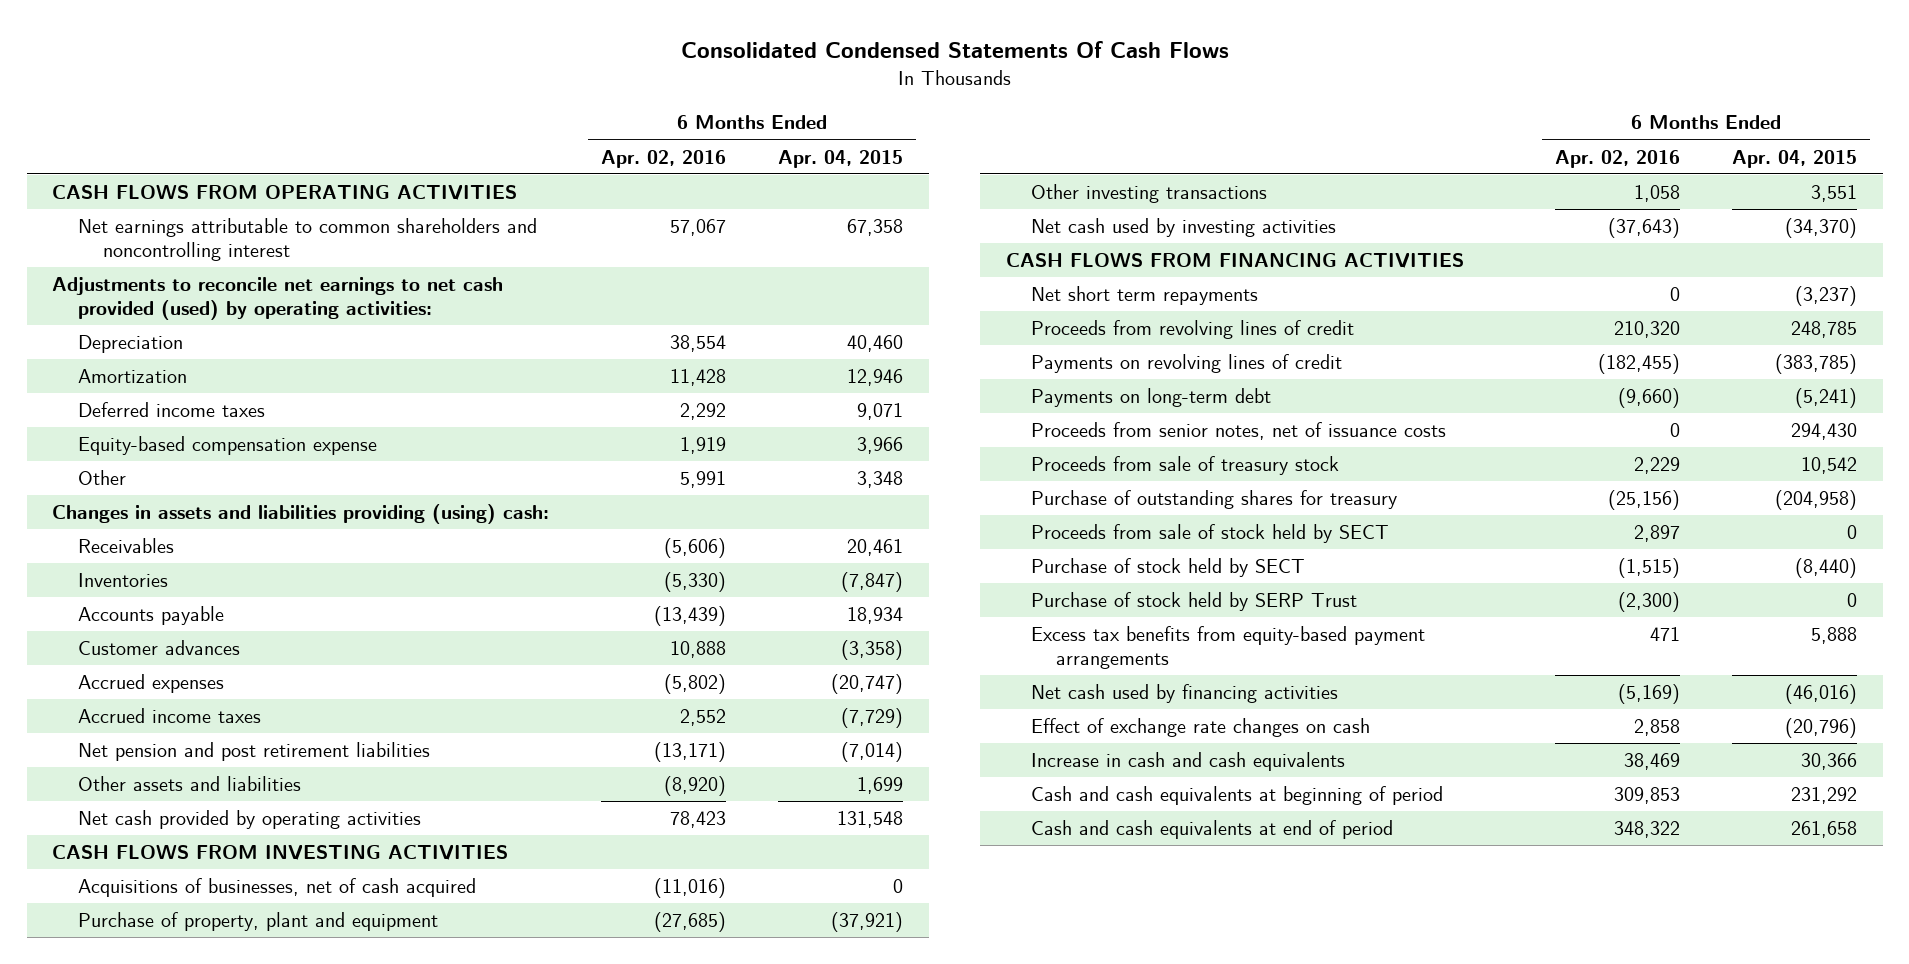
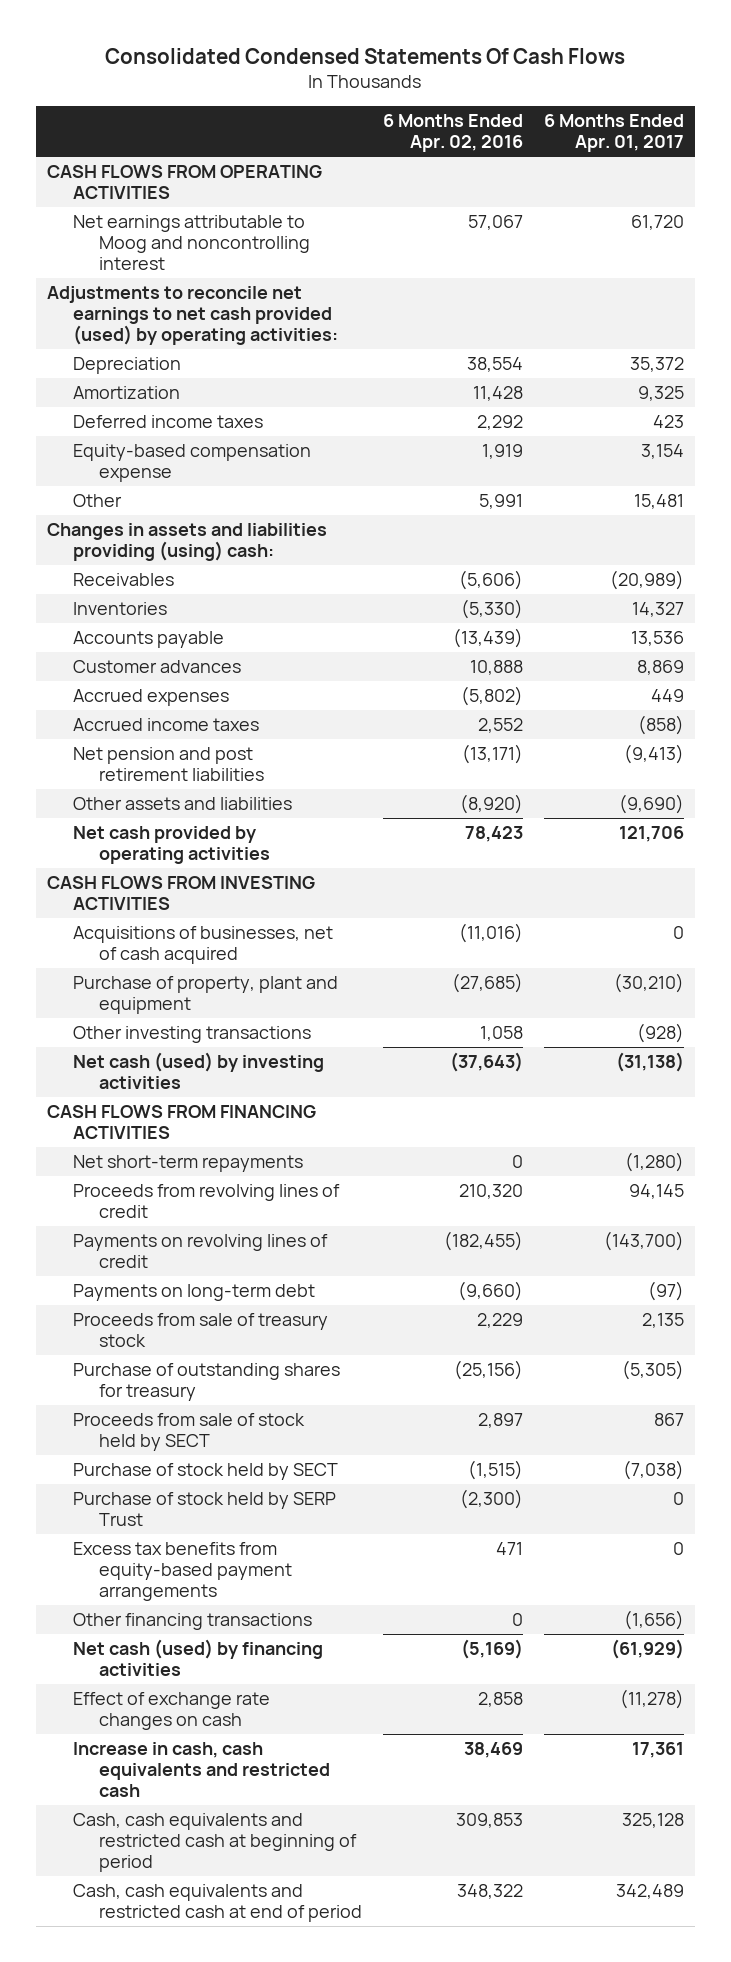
- | 6 Months Ended Apr. 02, 2016 | 6 Months Ended Apr. 04, 2015
+ | 6 Months Ended Apr. 02, 2016 | 6 Months Ended Apr. 01, 2017
- Net earnings attributable to common shareholders and noncontrolling interest | 57,067 | 67,358
+ Net earnings attributable to Moog and noncontrolling interest | 57,067 | 61,720
- Net cash used by investing activities | (37,643) | (34,370)
+ Net cash (used) by investing activities | (37,643) | (31,138)
- Net short term repayments | 0 | (3,237)
+ Net short-term repayments | 0 | (1,280)
- Proceeds from senior notes, net of issuance costs | 0 | 294,430
- Net cash used by financing activities | (5,169) | (46,016)
+ Other financing transactions | 0 | (1,656)
+ Net cash (used) by financing activities | (5,169) | (61,929)
- Increase in cash and cash equivalents | 38,469 | 30,366
- Cash and cash equivalents at beginning of period | 309,853 | 231,292
- Cash and cash equivalents at end of period | 348,322 | 261,658
+ Increase in cash, cash equivalents and restricted cash | 38,469 | 17,361
+ Cash, cash equivalents and restricted cash at beginning of period | 309,853 | 325,128
+ Cash, cash equivalents and restricted cash at end of period | 348,322 | 342,489

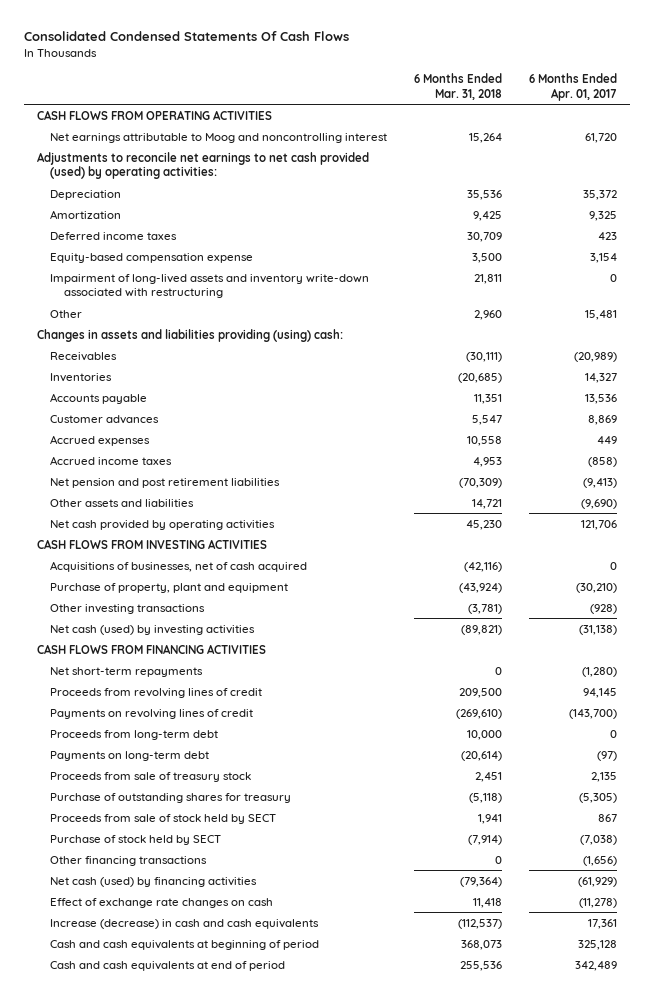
- | 6 Months Ended Apr. 02, 2016 | 6 Months Ended Apr. 01, 2017
+ | 6 Months Ended Mar. 31, 2018 | 6 Months Ended Apr. 01, 2017
+ Impairment of long-lived assets and inventory write-down associated with restructuring | 21,811 | 0
+ Proceeds from long-term debt | 10,000 | 0
- Purchase of stock held by SERP Trust | (2,300) | 0
- Excess tax benefits from equity-based payment arrangements | 471 | 0
- Increase in cash, cash equivalents and restricted cash | 38,469 | 17,361
- Cash, cash equivalents and restricted cash at beginning of period | 309,853 | 325,128
- Cash, cash equivalents and restricted cash at end of period | 348,322 | 342,489
+ Increase (decrease) in cash and cash equivalents | (112,537) | 17,361
+ Cash and cash equivalents at beginning of period | 368,073 | 325,128
+ Cash and cash equivalents at end of period | 255,536 | 342,489

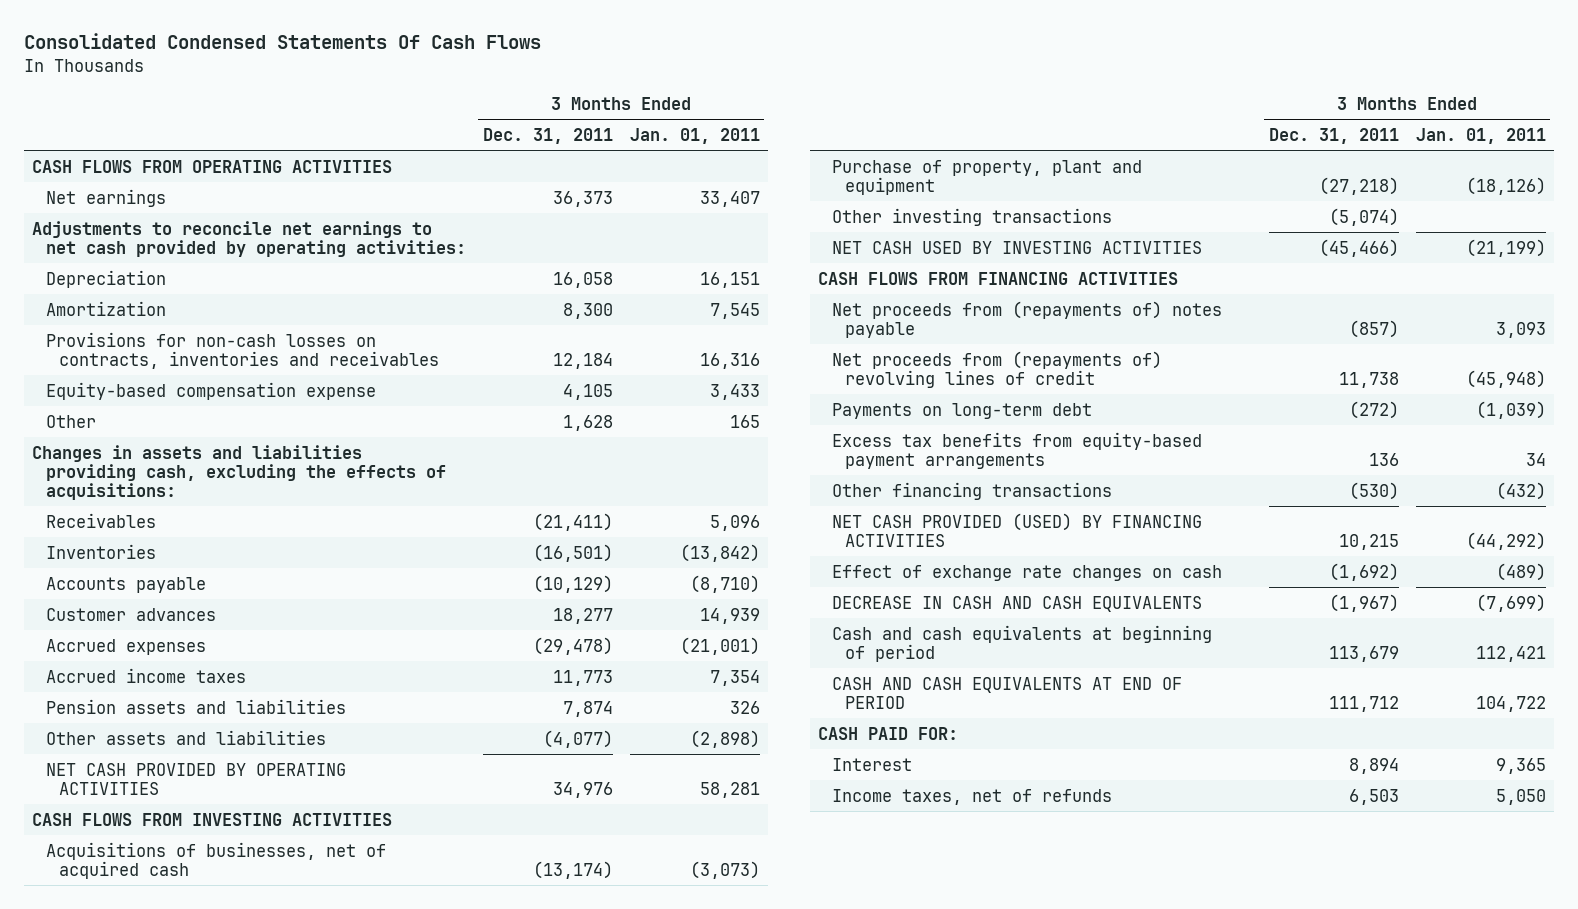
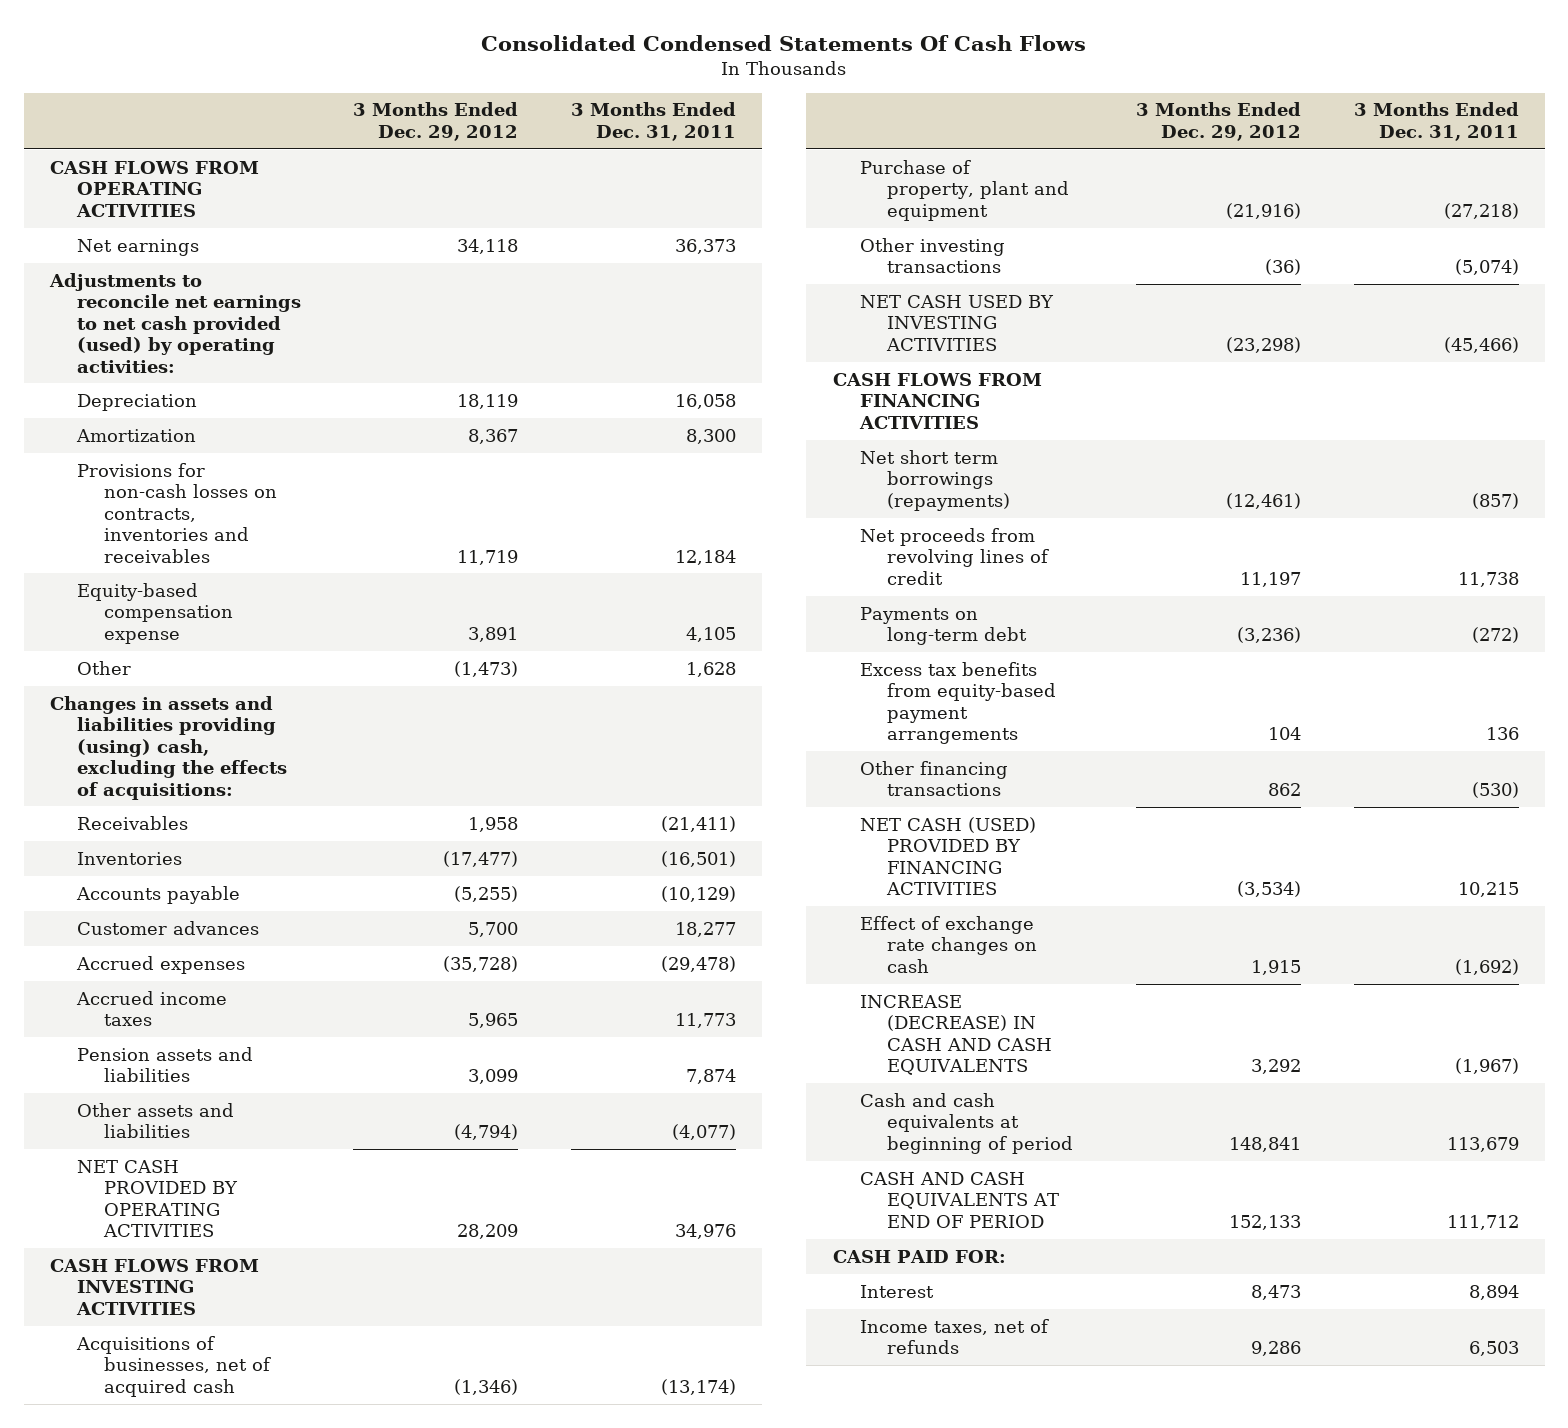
- | 3 Months Ended Dec. 31, 2011 | 3 Months Ended Jan. 01, 2011
+ | 3 Months Ended Dec. 29, 2012 | 3 Months Ended Dec. 31, 2011
- Adjustments to reconcile net earnings to net cash provided by operating activities:
+ Adjustments to reconcile net earnings to net cash provided (used) by operating activities:
- Changes in assets and liabilities providing cash, excluding the effects of acquisitions:
+ Changes in assets and liabilities providing (using) cash, excluding the effects of acquisitions:
- Net proceeds from (repayments of) notes payable | (857) | 3,093
- Net proceeds from (repayments of) revolving lines of credit | 11,738 | (45,948)
+ Net short term borrowings (repayments) | (12,461) | (857)
+ Net proceeds from revolving lines of credit | 11,197 | 11,738
- NET CASH PROVIDED (USED) BY FINANCING ACTIVITIES | 10,215 | (44,292)
+ NET CASH (USED) PROVIDED BY FINANCING ACTIVITIES | (3,534) | 10,215
- DECREASE IN CASH AND CASH EQUIVALENTS | (1,967) | (7,699)
+ INCREASE (DECREASE) IN CASH AND CASH EQUIVALENTS | 3,292 | (1,967)

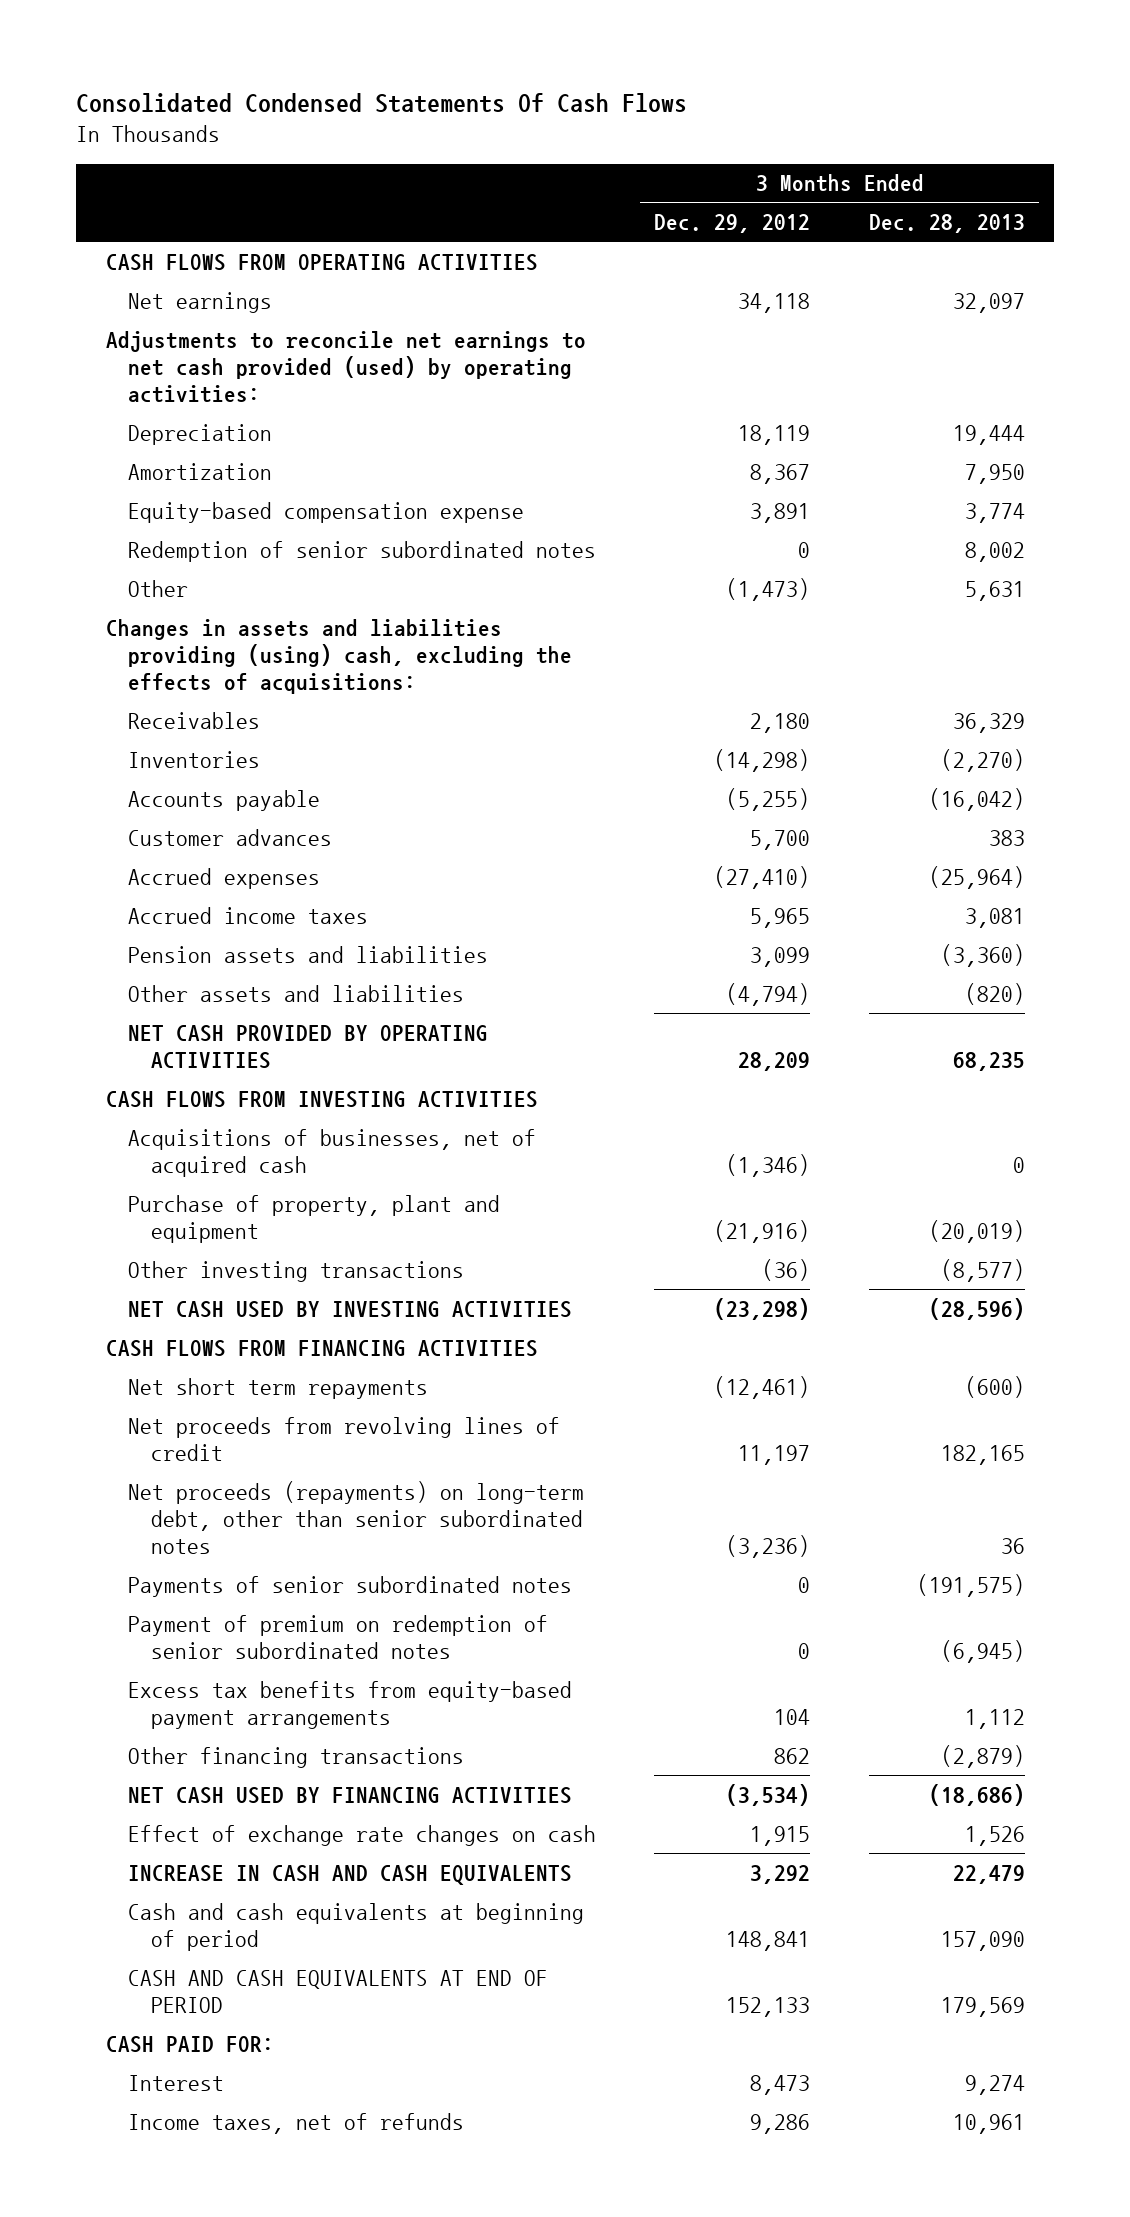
- | 3 Months Ended Dec. 29, 2012 | 3 Months Ended Dec. 31, 2011
+ | 3 Months Ended Dec. 29, 2012 | 3 Months Ended Dec. 28, 2013
- Provisions for non-cash losses on contracts, inventories and receivables | 11,719 | 12,184
+ Redemption of senior subordinated notes | 0 | 8,002
- Receivables | 1,958 | (21,411)
- Inventories | (17,477) | (16,501)
+ Receivables | 2,180 | 36,329
+ Inventories | (14,298) | (2,270)
- Accrued expenses | (35,728) | (29,478)
+ Accrued expenses | (27,410) | (25,964)
- Net short term borrowings (repayments) | (12,461) | (857)
+ Net short term repayments | (12,461) | (600)
- Payments on long-term debt | (3,236) | (272)
+ Net proceeds (repayments) on long-term debt, other than senior subordinated notes | (3,236) | 36
+ Payments of senior subordinated notes | 0 | (191,575)
+ Payment of premium on redemption of senior subordinated notes | 0 | (6,945)
- NET CASH (USED) PROVIDED BY FINANCING ACTIVITIES | (3,534) | 10,215
+ NET CASH USED BY FINANCING ACTIVITIES | (3,534) | (18,686)
- INCREASE (DECREASE) IN CASH AND CASH EQUIVALENTS | 3,292 | (1,967)
+ INCREASE IN CASH AND CASH EQUIVALENTS | 3,292 | 22,479

